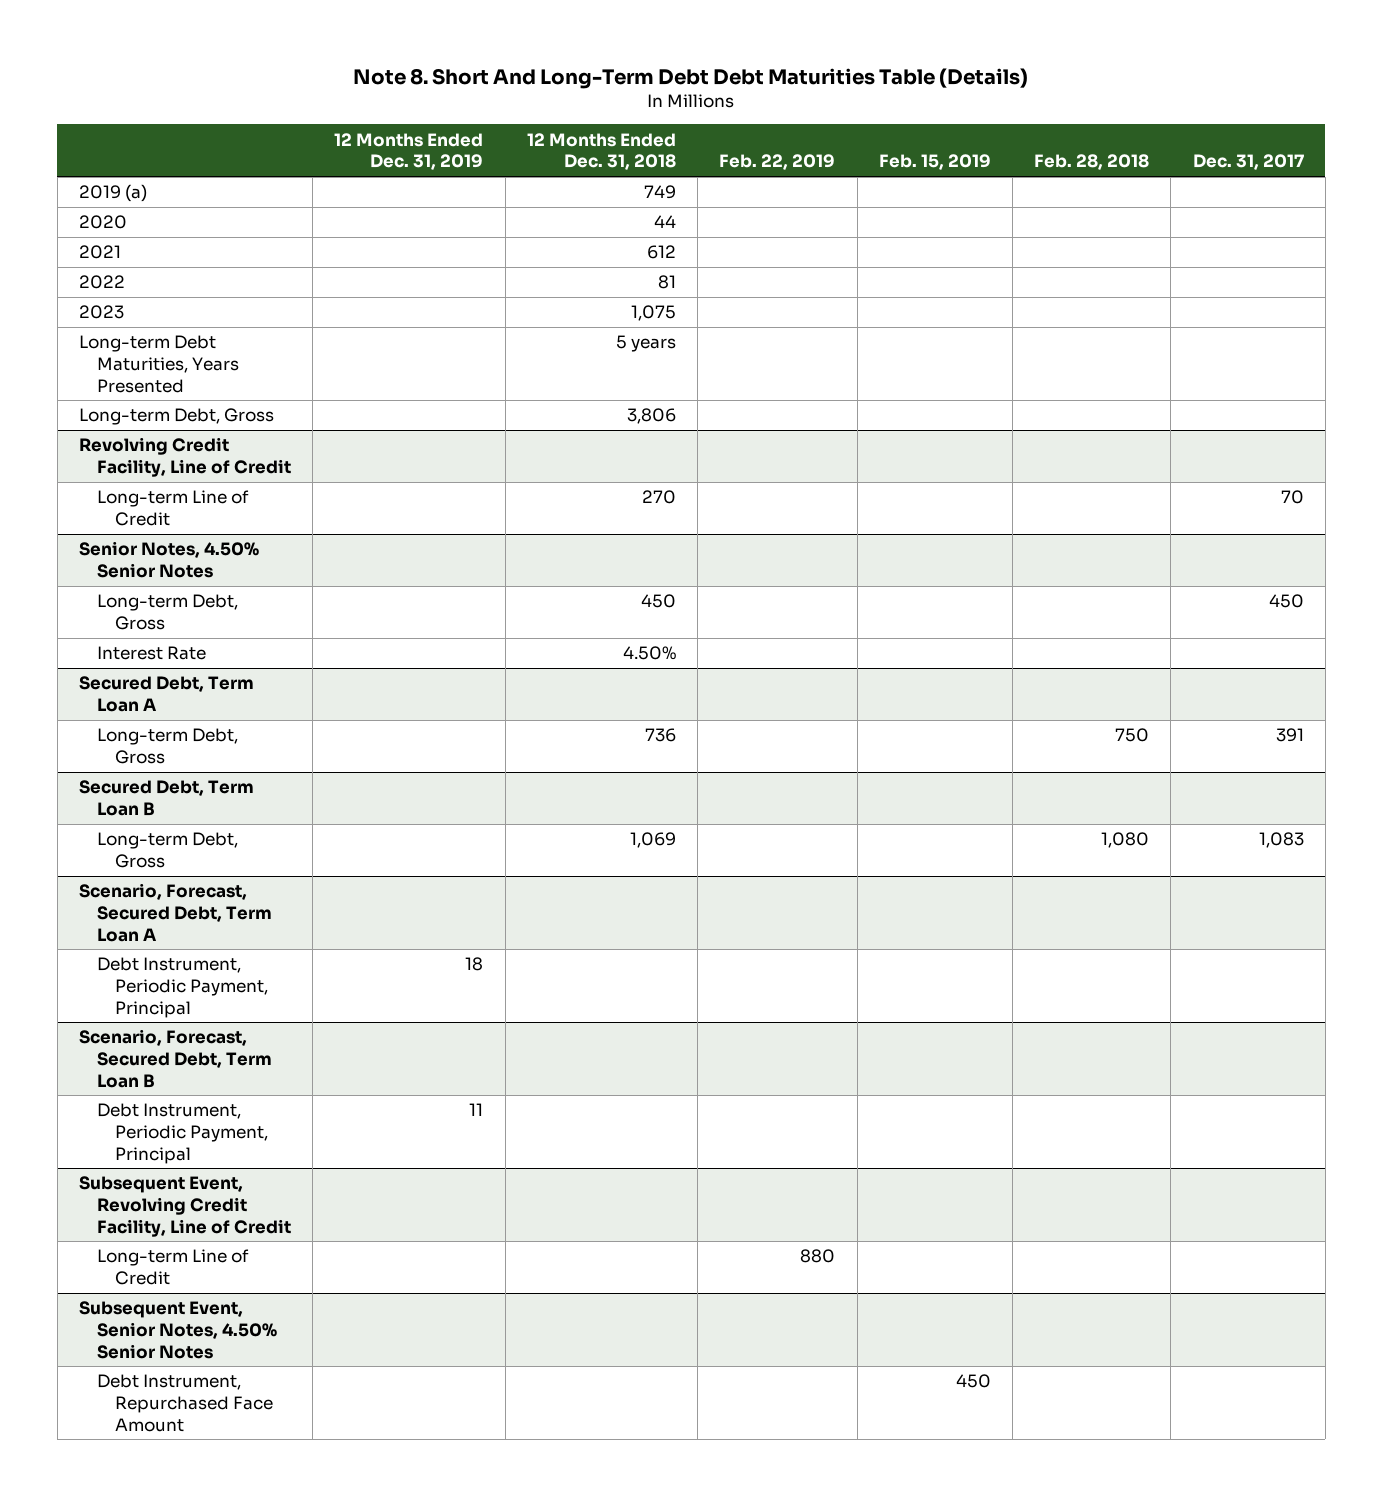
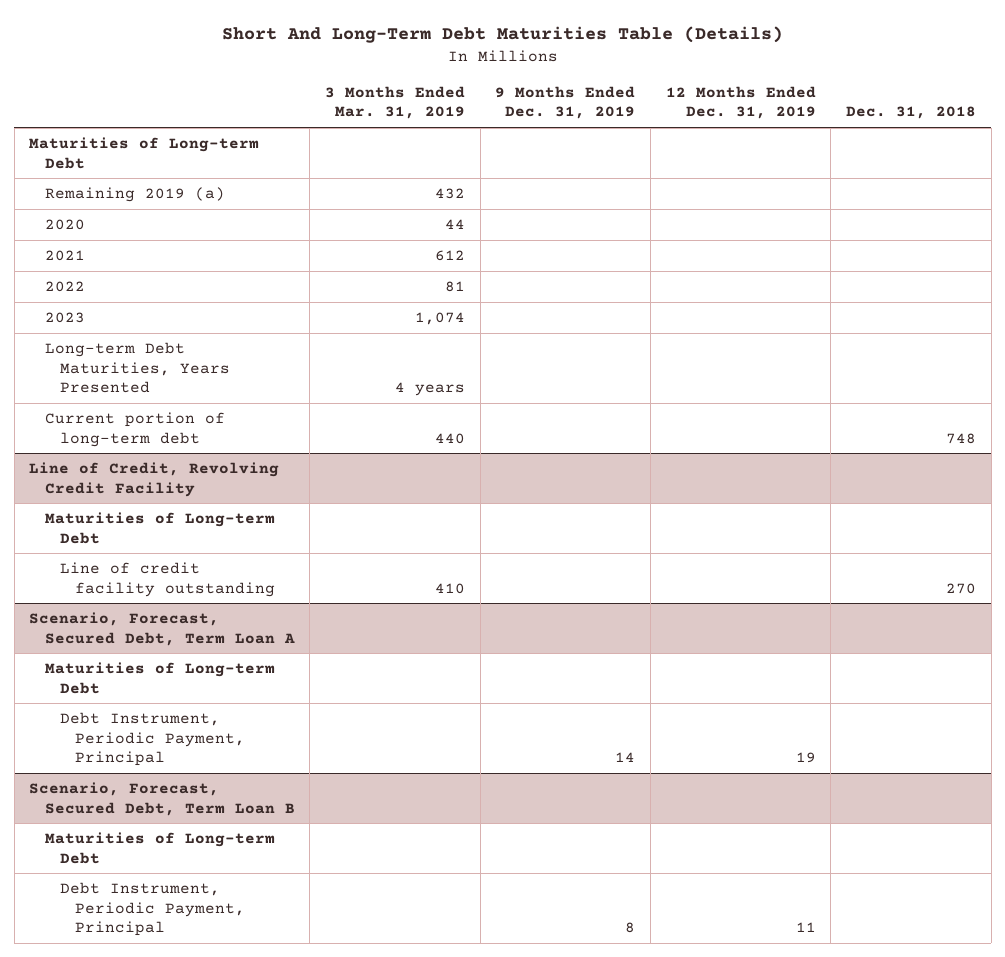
- Note 8. Short And Long-Term Debt Debt Maturities Table (Details)
+ Short And Long-Term Debt Maturities Table (Details)
- | 12 Months Ended Dec. 31, 2019 | 12 Months Ended Dec. 31, 2018 | Feb. 22, 2019 | Feb. 15, 2019 | Feb. 28, 2018 | Dec. 31, 2017
+ | 3 Months Ended Mar. 31, 2019 | 9 Months Ended Dec. 31, 2019 | 12 Months Ended Dec. 31, 2019 | Dec. 31, 2018
- 2019 (a) | | 749 | | | |
+ Maturities of Long-term Debt
+ Remaining 2019 (a) | 432 | | |
- Long-term Debt, Gross | | 3,806 | | | |
- Revolving Credit Facility, Line of Credit
- Long-term Line of Credit | | 270 | | | | 70
- Senior Notes, 4.50% Senior Notes
- Long-term Debt, Gross | | 450 | | | | 450
- Interest Rate | | 4.50% | | | |
- Secured Debt, Term Loan A
- Long-term Debt, Gross | | 736 | | | 750 | 391
- Secured Debt, Term Loan B
- Long-term Debt, Gross | | 1,069 | | | 1,080 | 1,083
+ Current portion of long-term debt | 440 | | | 748
+ Line of Credit, Revolving Credit Facility
+ Maturities of Long-term Debt
+ Line of credit facility outstanding | 410 | | | 270
@ Scenario, Forecast, Secured Debt, Term Loan A
- Debt Instrument, Periodic Payment, Principal | 18 | | | | |
+ Maturities of Long-term Debt
+ Debt Instrument, Periodic Payment, Principal | | 14 | 19 |
@ Scenario, Forecast, Secured Debt, Term Loan B
+ Maturities of Long-term Debt
- Subsequent Event, Revolving Credit Facility, Line of Credit
- Long-term Line of Credit | | | 880 | | |
- Subsequent Event, Senior Notes, 4.50% Senior Notes
- Debt Instrument, Repurchased Face Amount | | | | 450 | |

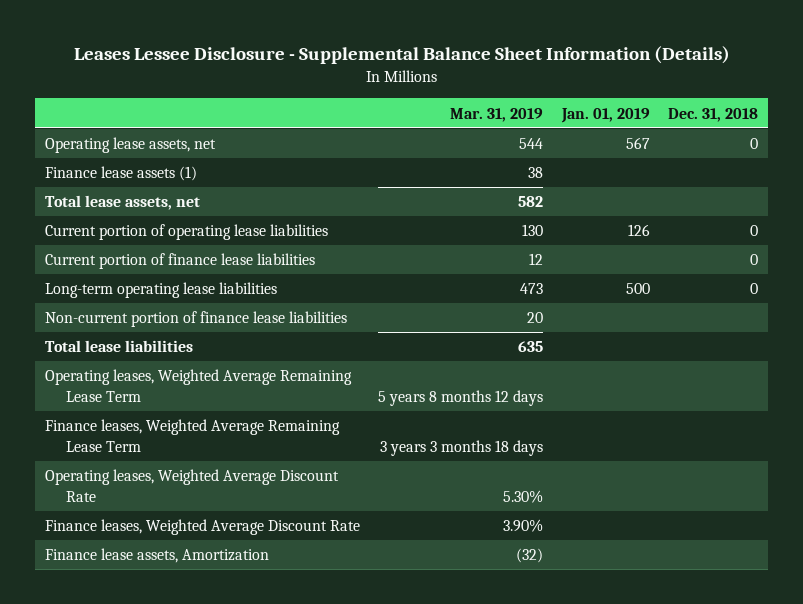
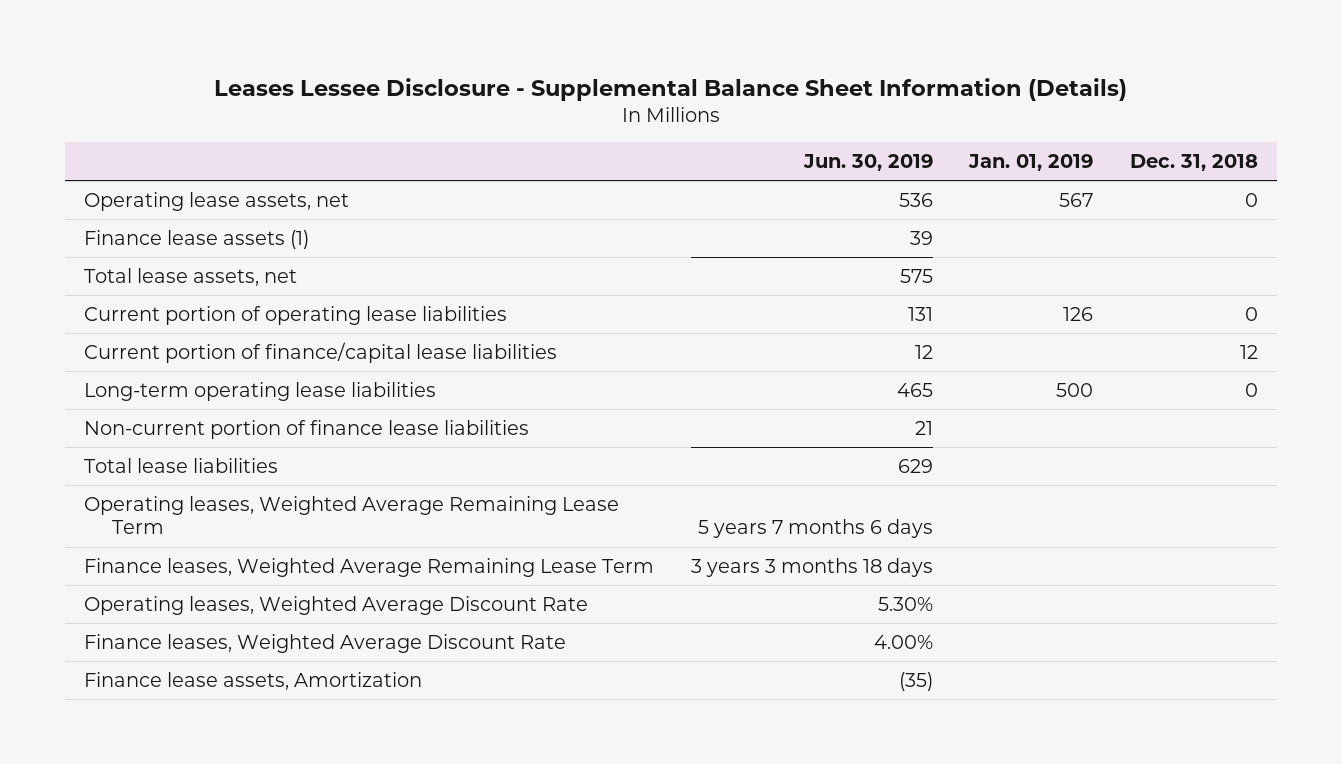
- | Mar. 31, 2019 | Jan. 01, 2019 | Dec. 31, 2018
+ | Jun. 30, 2019 | Jan. 01, 2019 | Dec. 31, 2018
- Current portion of finance lease liabilities | 12 | | 0
+ Current portion of finance/capital lease liabilities | 12 | | 12

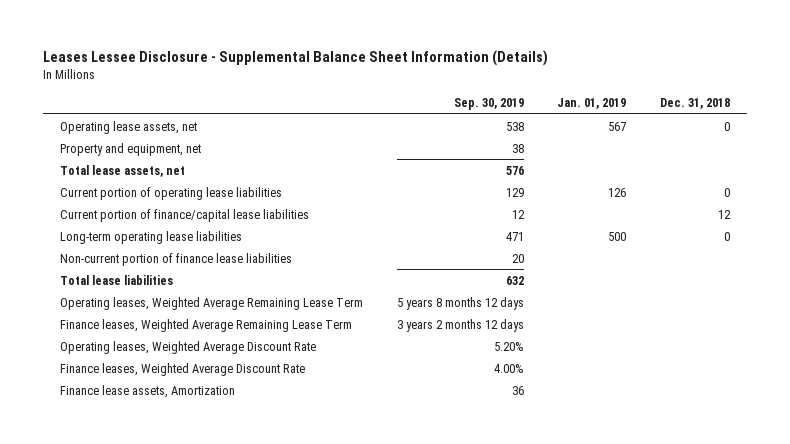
- | Jun. 30, 2019 | Jan. 01, 2019 | Dec. 31, 2018
+ | Sep. 30, 2019 | Jan. 01, 2019 | Dec. 31, 2018
- Finance lease assets (1) | 39 | |
+ Property and equipment, net | 38 | |

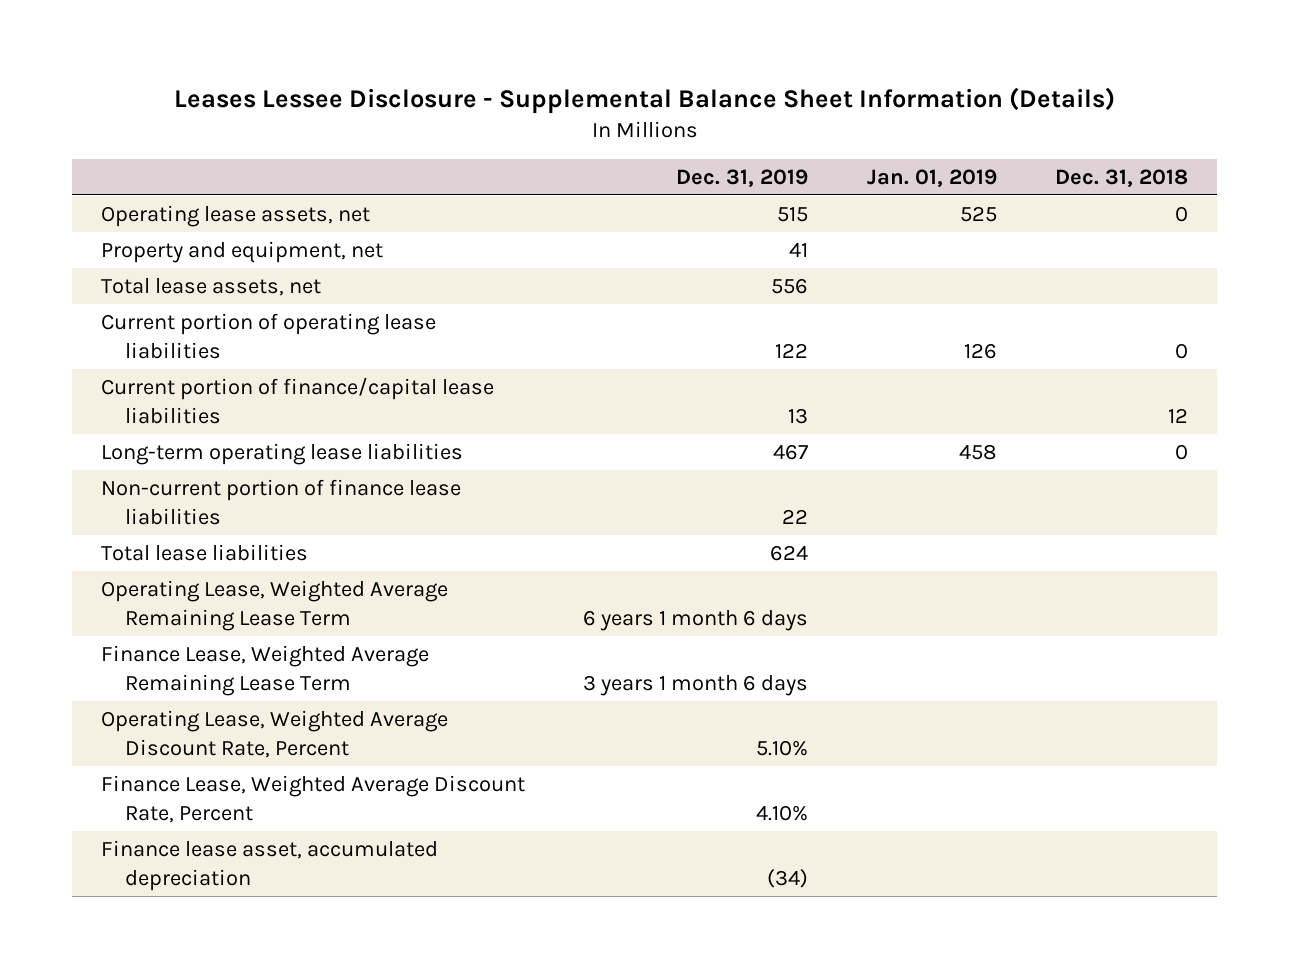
- | Sep. 30, 2019 | Jan. 01, 2019 | Dec. 31, 2018
+ | Dec. 31, 2019 | Jan. 01, 2019 | Dec. 31, 2018
- Operating lease assets, net | 538 | 567 | 0
+ Operating lease assets, net | 515 | 525 | 0
- Long-term operating lease liabilities | 471 | 500 | 0
+ Long-term operating lease liabilities | 467 | 458 | 0
- Operating leases, Weighted Average Remaining Lease Term | 5 years 8 months 12 days | |
- Finance leases, Weighted Average Remaining Lease Term | 3 years 2 months 12 days | |
- Operating leases, Weighted Average Discount Rate | 5.20% | |
- Finance leases, Weighted Average Discount Rate | 4.00% | |
- Finance lease assets, Amortization | 36 | |
+ Operating Lease, Weighted Average Remaining Lease Term | 6 years 1 month 6 days | |
+ Finance Lease, Weighted Average Remaining Lease Term | 3 years 1 month 6 days | |
+ Operating Lease, Weighted Average Discount Rate, Percent | 5.10% | |
+ Finance Lease, Weighted Average Discount Rate, Percent | 4.10% | |
+ Finance lease asset, accumulated depreciation | (34) | |

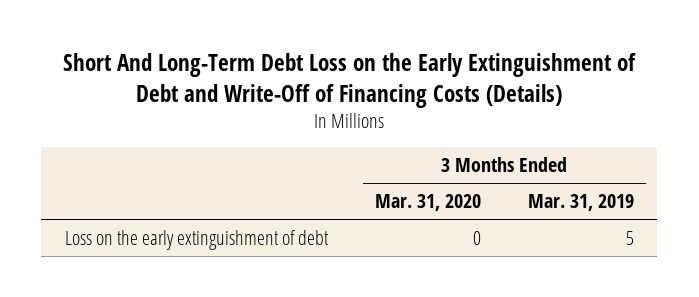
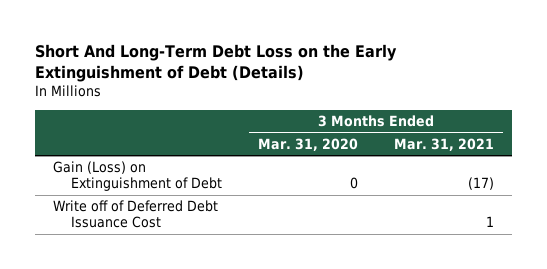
- Short And Long-Term Debt Loss on the Early Extinguishment of Debt and Write-Off of Financing Costs (Details)
+ Short And Long-Term Debt Loss on the Early Extinguishment of Debt (Details)
- | 3 Months Ended Mar. 31, 2020 | 3 Months Ended Mar. 31, 2019
+ | 3 Months Ended Mar. 31, 2020 | 3 Months Ended Mar. 31, 2021
- Loss on the early extinguishment of debt | 0 | 5
+ Gain (Loss) on Extinguishment of Debt | 0 | (17)
+ Write off of Deferred Debt Issuance Cost | | 1

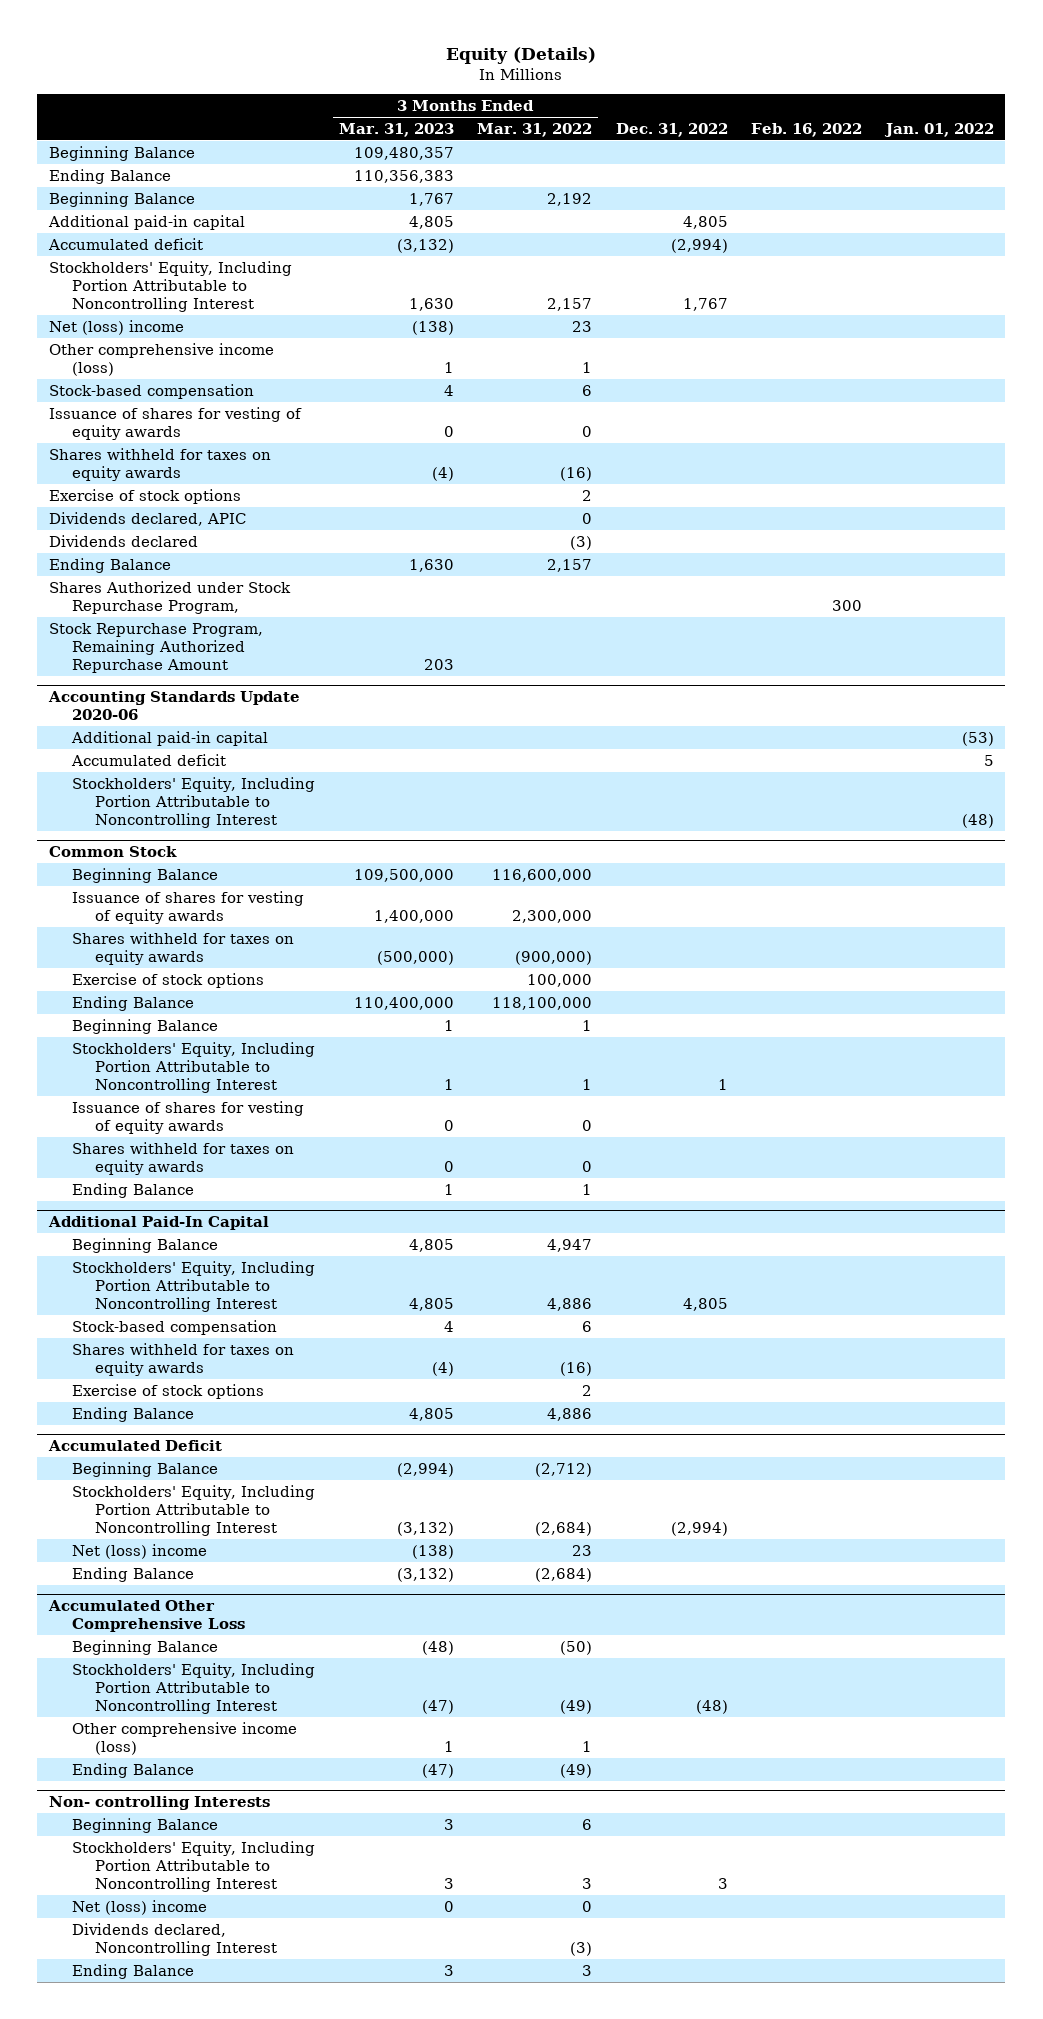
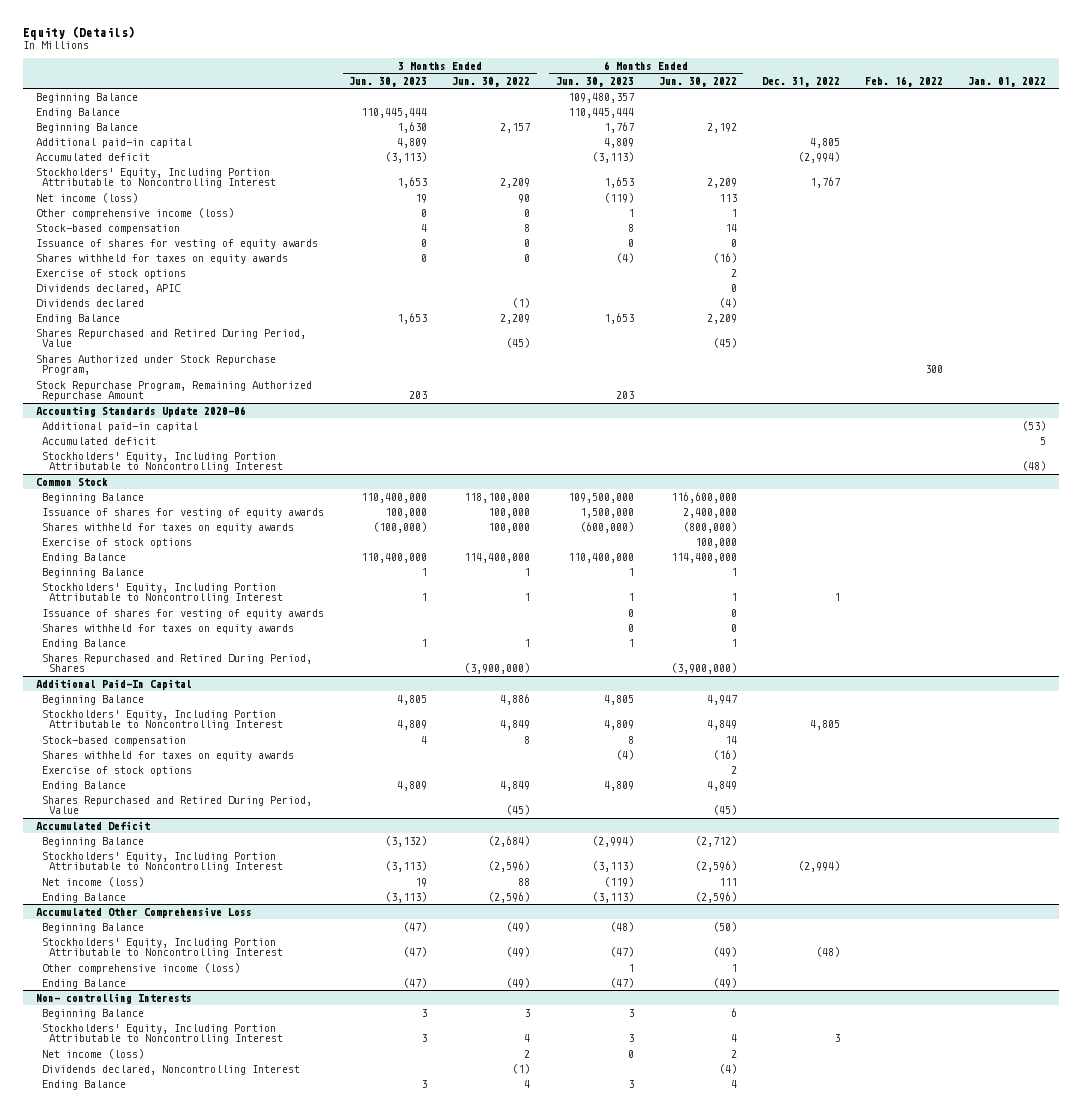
- | 3 Months Ended Mar. 31, 2023 | 3 Months Ended Mar. 31, 2022 | Dec. 31, 2022 | Feb. 16, 2022 | Jan. 01, 2022
+ | 3 Months Ended Jun. 30, 2023 | 3 Months Ended Jun. 30, 2022 | 6 Months Ended Jun. 30, 2023 | 6 Months Ended Jun. 30, 2022 | Dec. 31, 2022 | Feb. 16, 2022 | Jan. 01, 2022
- Net (loss) income | (138) | 23 | | |
+ Net income (loss) | 19 | 90 | (119) | 113 | | |
+ Shares Repurchased and Retired During Period, Value | | (45) | | (45) | | |
@ Common Stock
+ Shares Repurchased and Retired During Period, Shares | | (3,900,000) | | (3,900,000) | | |
@ Additional Paid-In Capital
+ Shares Repurchased and Retired During Period, Value | | (45) | | (45) | | |
@ Accumulated Deficit
- Net (loss) income | (138) | 23 | | |
+ Net income (loss) | 19 | 88 | (119) | 111 | | |
@ Non- controlling Interests
- Net (loss) income | 0 | 0 | | |
+ Net income (loss) | | 2 | 0 | 2 | | |

